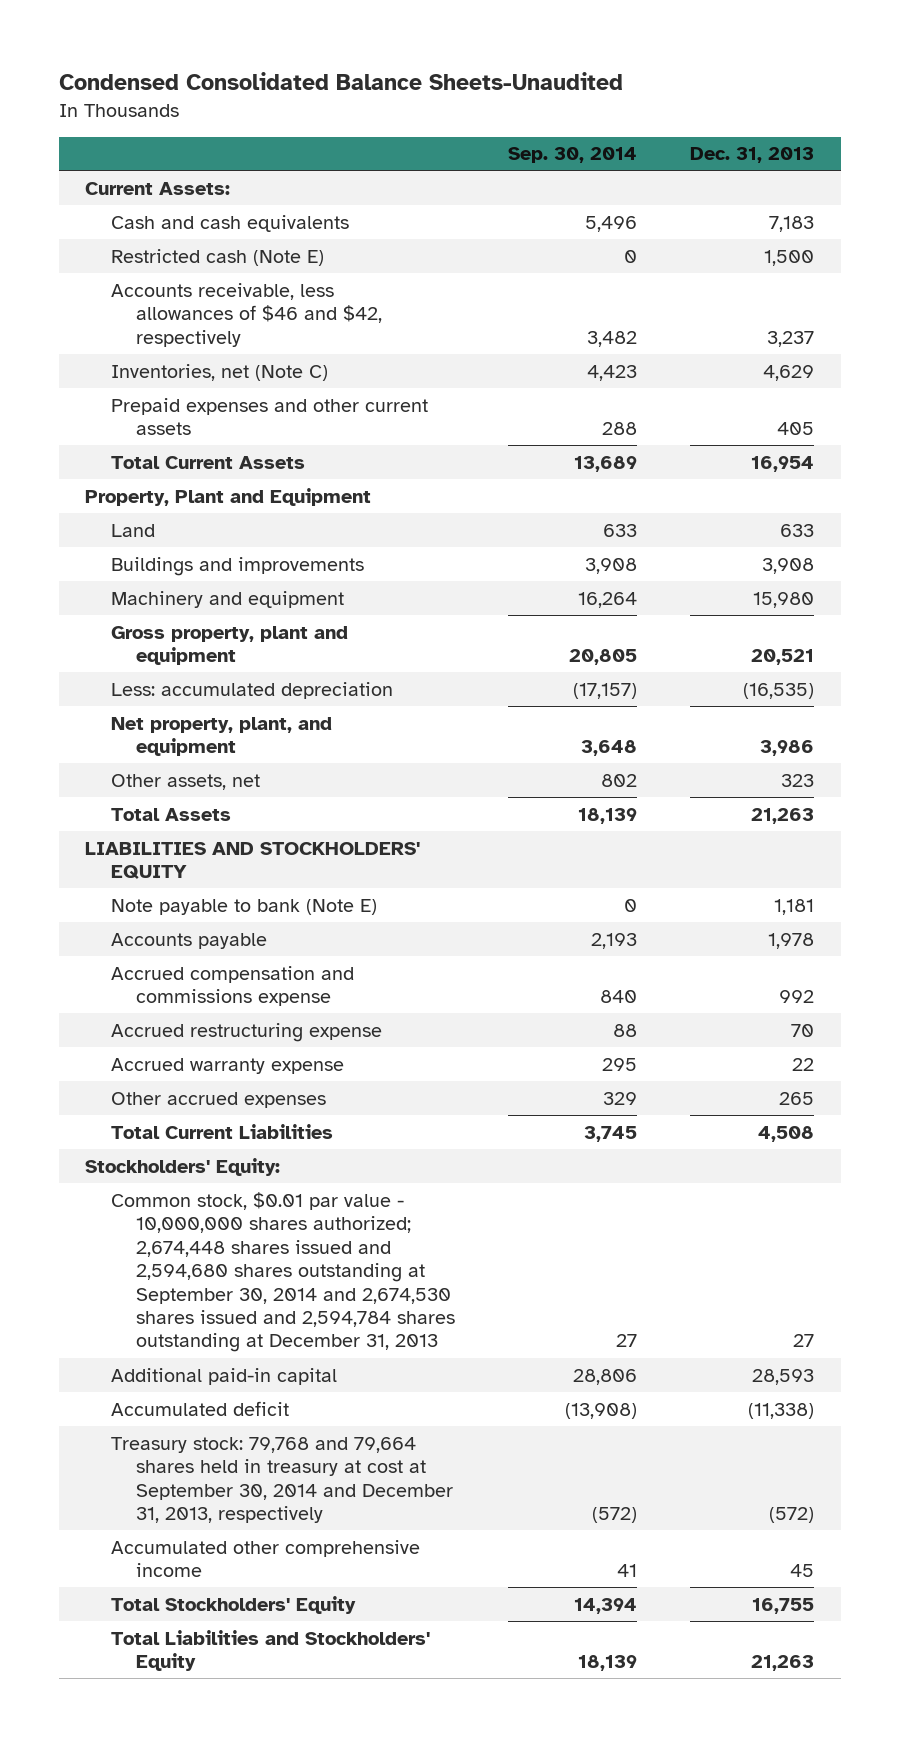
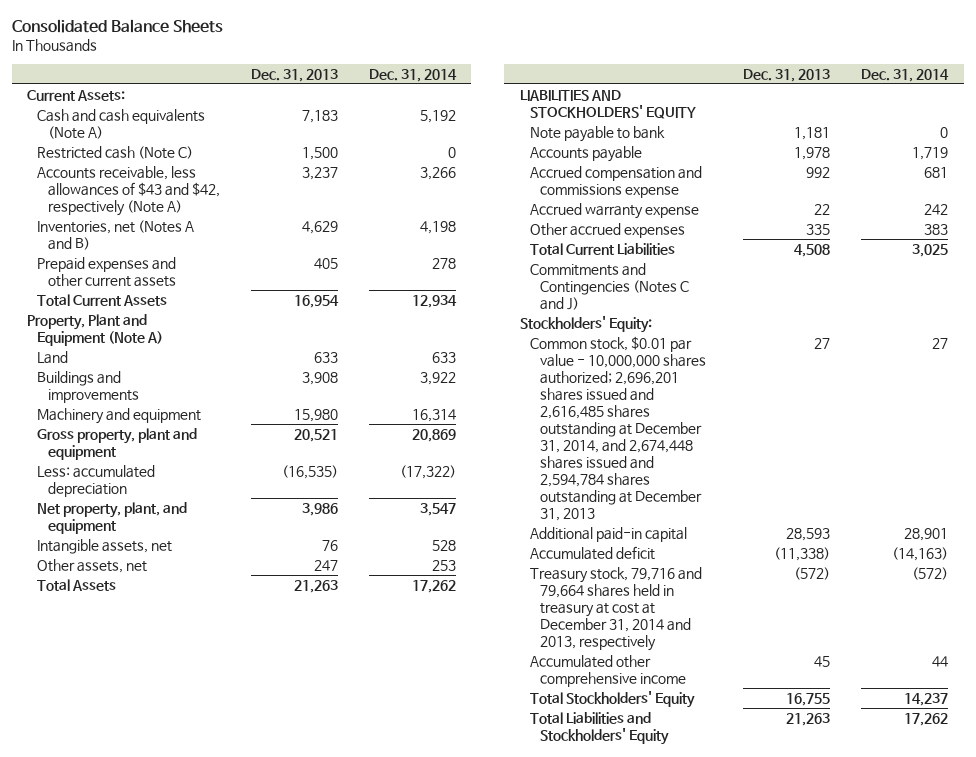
- Condensed Consolidated Balance Sheets-Unaudited
+ Consolidated Balance Sheets
- | Sep. 30, 2014 | Dec. 31, 2013
+ | Dec. 31, 2013 | Dec. 31, 2014
- Cash and cash equivalents | 5,496 | 7,183
- Restricted cash (Note E) | 0 | 1,500
- Accounts receivable, less allowances of $46 and $42, respectively | 3,482 | 3,237
- Inventories, net (Note C) | 4,423 | 4,629
+ Cash and cash equivalents (Note A) | 7,183 | 5,192
+ Restricted cash (Note C) | 1,500 | 0
+ Accounts receivable, less allowances of $43 and $42, respectively (Note A) | 3,237 | 3,266
+ Inventories, net (Notes A and B) | 4,629 | 4,198
- Property, Plant and Equipment
+ Property, Plant and Equipment (Note A)
- Other assets, net | 802 | 323
+ Intangible assets, net | 76 | 528
+ Other assets, net | 247 | 253
- Note payable to bank (Note E) | 0 | 1,181
+ Note payable to bank | 1,181 | 0
- Accrued restructuring expense | 88 | 70
- Other accrued expenses | 329 | 265
+ Other accrued expenses | 335 | 383
+ Commitments and Contingencies (Notes C and J)
- Common stock, $0.01 par value - 10,000,000 shares authorized; 2,674,448 shares issued and 2,594,680 shares outstanding at September 30, 2014 and 2,674,530 shares issued and 2,594,784 shares outstanding at December 31, 2013 | 27 | 27
+ Common stock, $0.01 par value - 10,000,000 shares authorized; 2,696,201 shares issued and 2,616,485 shares outstanding at December 31, 2014, and 2,674,448 shares issued and 2,594,784 shares outstanding at December 31, 2013 | 27 | 27
- Treasury stock: 79,768 and 79,664 shares held in treasury at cost at September 30, 2014 and December 31, 2013, respectively | (572) | (572)
+ Treasury stock, 79,716 and 79,664 shares held in treasury at cost at December 31, 2014 and 2013, respectively | (572) | (572)

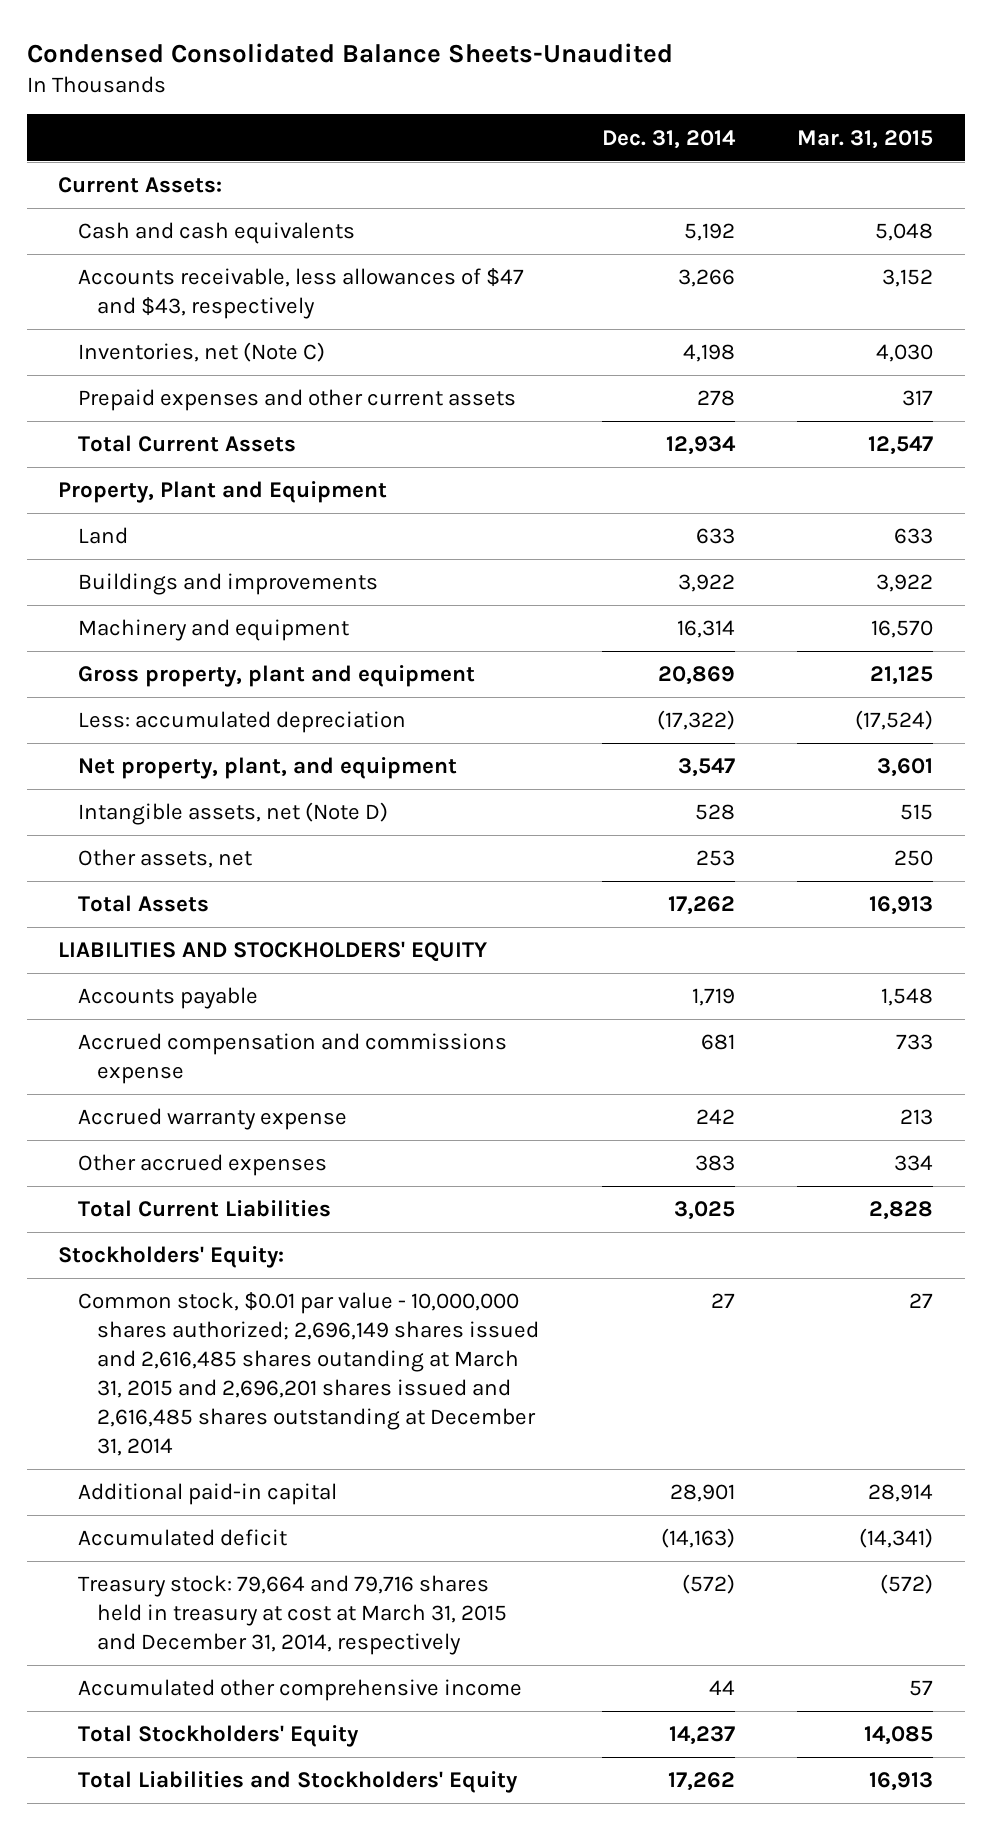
- Consolidated Balance Sheets
+ Condensed Consolidated Balance Sheets-Unaudited
- | Dec. 31, 2013 | Dec. 31, 2014
+ | Dec. 31, 2014 | Mar. 31, 2015
- Cash and cash equivalents (Note A) | 7,183 | 5,192
- Restricted cash (Note C) | 1,500 | 0
- Accounts receivable, less allowances of $43 and $42, respectively (Note A) | 3,237 | 3,266
- Inventories, net (Notes A and B) | 4,629 | 4,198
+ Cash and cash equivalents | 5,192 | 5,048
+ Accounts receivable, less allowances of $47 and $43, respectively | 3,266 | 3,152
+ Inventories, net (Note C) | 4,198 | 4,030
- Property, Plant and Equipment (Note A)
+ Property, Plant and Equipment
- Intangible assets, net | 76 | 528
+ Intangible assets, net (Note D) | 528 | 515
- Note payable to bank | 1,181 | 0
- Commitments and Contingencies (Notes C and J)
- Common stock, $0.01 par value - 10,000,000 shares authorized; 2,696,201 shares issued and 2,616,485 shares outstanding at December 31, 2014, and 2,674,448 shares issued and 2,594,784 shares outstanding at December 31, 2013 | 27 | 27
+ Common stock, $0.01 par value - 10,000,000 shares authorized; 2,696,149 shares issued and 2,616,485 shares outanding at March 31, 2015 and 2,696,201 shares issued and 2,616,485 shares outstanding at December 31, 2014 | 27 | 27
- Treasury stock, 79,716 and 79,664 shares held in treasury at cost at December 31, 2014 and 2013, respectively | (572) | (572)
+ Treasury stock: 79,664 and 79,716 shares held in treasury at cost at March 31, 2015 and December 31, 2014, respectively | (572) | (572)

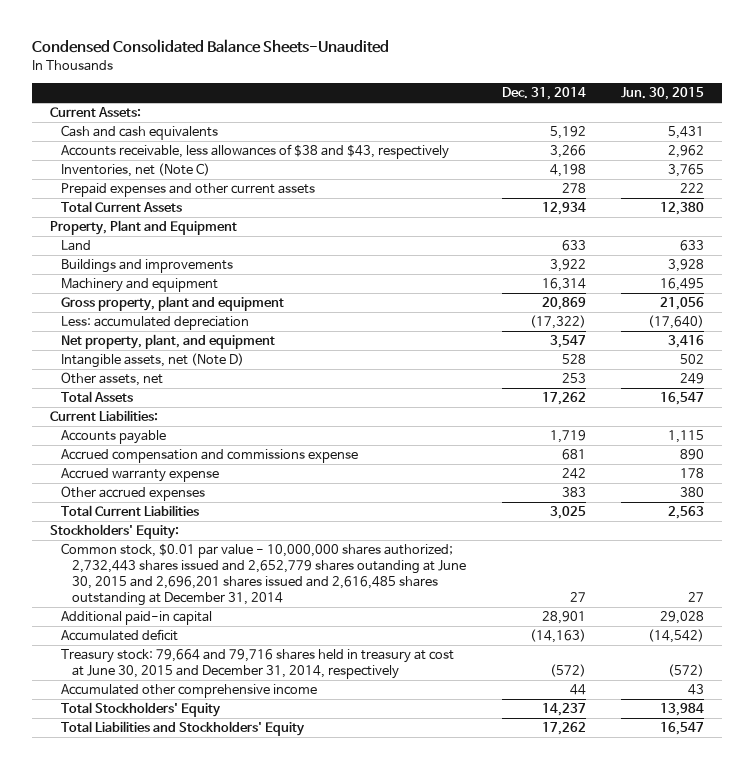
- | Dec. 31, 2014 | Mar. 31, 2015
+ | Dec. 31, 2014 | Jun. 30, 2015
- Accounts receivable, less allowances of $47 and $43, respectively | 3,266 | 3,152
+ Accounts receivable, less allowances of $38 and $43, respectively | 3,266 | 2,962
- LIABILITIES AND STOCKHOLDERS' EQUITY
+ Current Liabilities:
- Common stock, $0.01 par value - 10,000,000 shares authorized; 2,696,149 shares issued and 2,616,485 shares outanding at March 31, 2015 and 2,696,201 shares issued and 2,616,485 shares outstanding at December 31, 2014 | 27 | 27
+ Common stock, $0.01 par value - 10,000,000 shares authorized; 2,732,443 shares issued and 2,652,779 shares outanding at June 30, 2015 and 2,696,201 shares issued and 2,616,485 shares outstanding at December 31, 2014 | 27 | 27
- Treasury stock: 79,664 and 79,716 shares held in treasury at cost at March 31, 2015 and December 31, 2014, respectively | (572) | (572)
+ Treasury stock: 79,664 and 79,716 shares held in treasury at cost at June 30, 2015 and December 31, 2014, respectively | (572) | (572)

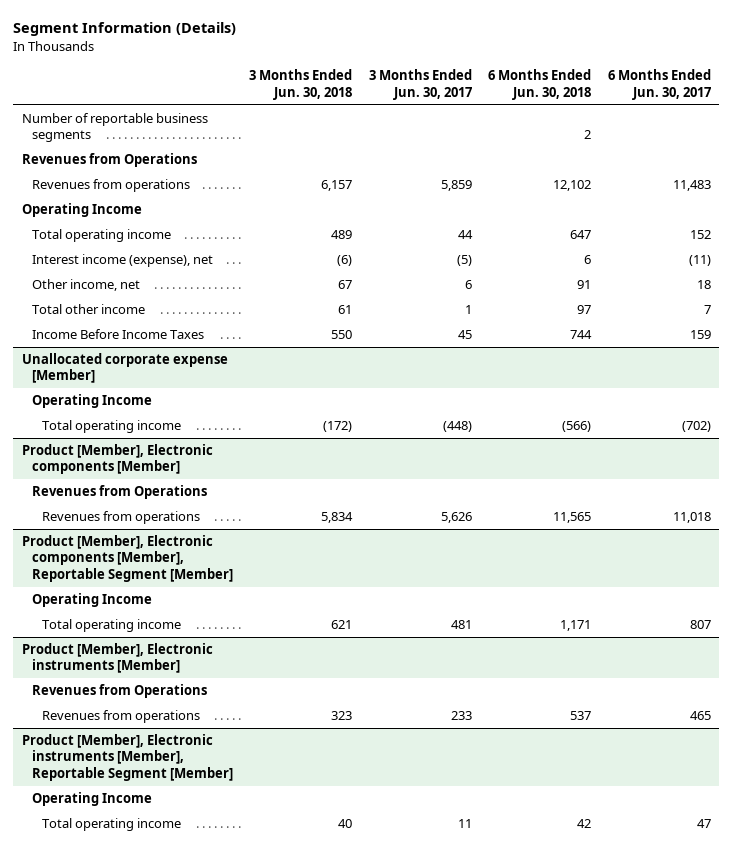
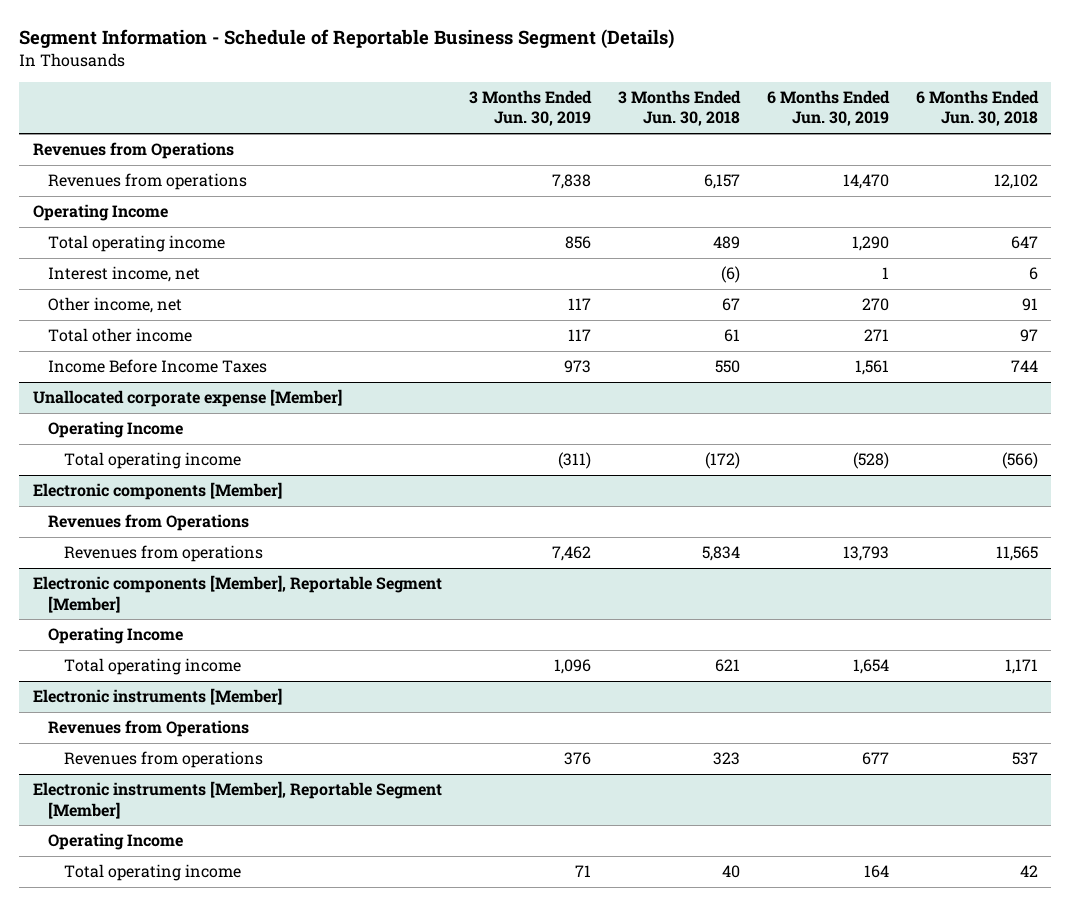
- Segment Information (Details)
+ Segment Information - Schedule of Reportable Business Segment (Details)
- | 3 Months Ended Jun. 30, 2018 | 3 Months Ended Jun. 30, 2017 | 6 Months Ended Jun. 30, 2018 | 6 Months Ended Jun. 30, 2017
+ | 3 Months Ended Jun. 30, 2019 | 3 Months Ended Jun. 30, 2018 | 6 Months Ended Jun. 30, 2019 | 6 Months Ended Jun. 30, 2018
- Number of reportable business segments | | | 2 |
- Interest income (expense), net | (6) | (5) | 6 | (11)
+ Interest income, net | | (6) | 1 | 6
- Product [Member], Electronic components [Member]
+ Electronic components [Member]
- Product [Member], Electronic components [Member], Reportable Segment [Member]
+ Electronic components [Member], Reportable Segment [Member]
- Product [Member], Electronic instruments [Member]
+ Electronic instruments [Member]
- Product [Member], Electronic instruments [Member], Reportable Segment [Member]
+ Electronic instruments [Member], Reportable Segment [Member]

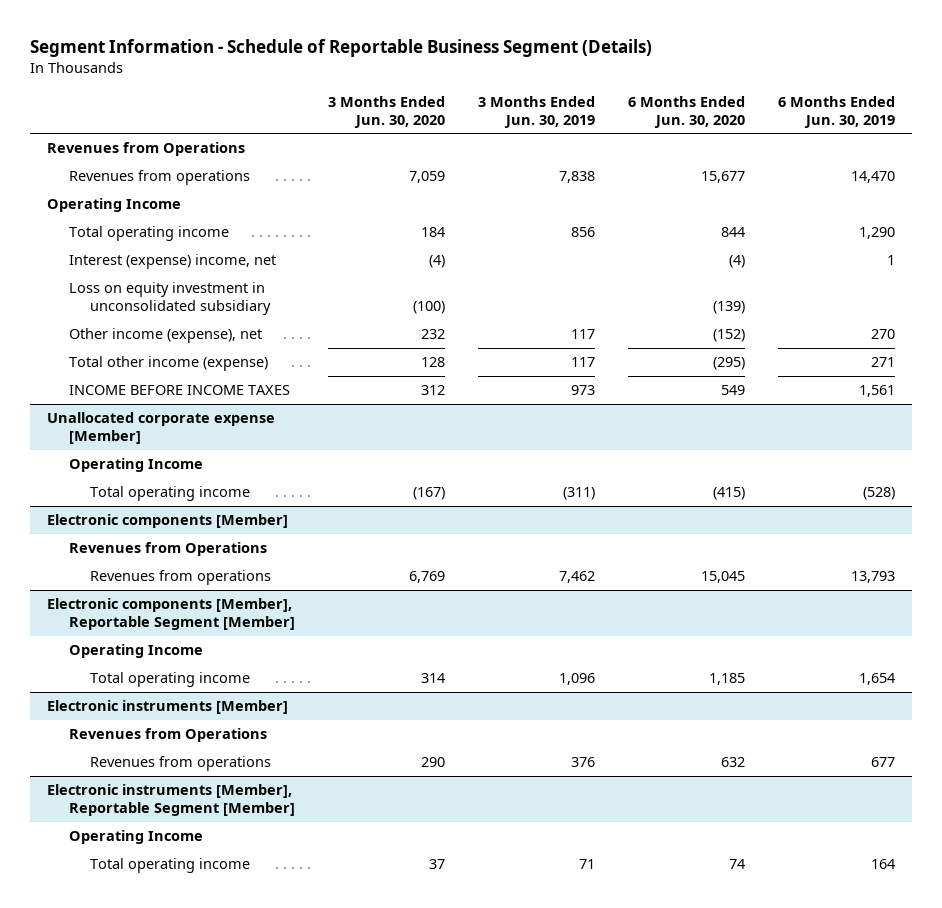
- | 3 Months Ended Jun. 30, 2019 | 3 Months Ended Jun. 30, 2018 | 6 Months Ended Jun. 30, 2019 | 6 Months Ended Jun. 30, 2018
+ | 3 Months Ended Jun. 30, 2020 | 3 Months Ended Jun. 30, 2019 | 6 Months Ended Jun. 30, 2020 | 6 Months Ended Jun. 30, 2019
- Interest income, net | | (6) | 1 | 6
- Other income, net | 117 | 67 | 270 | 91
- Total other income | 117 | 61 | 271 | 97
- Income Before Income Taxes | 973 | 550 | 1,561 | 744
+ Interest (expense) income, net | (4) | | (4) | 1
+ Loss on equity investment in unconsolidated subsidiary | (100) | | (139) |
+ Other income (expense), net | 232 | 117 | (152) | 270
+ Total other income (expense) | 128 | 117 | (295) | 271
+ INCOME BEFORE INCOME TAXES | 312 | 973 | 549 | 1,561

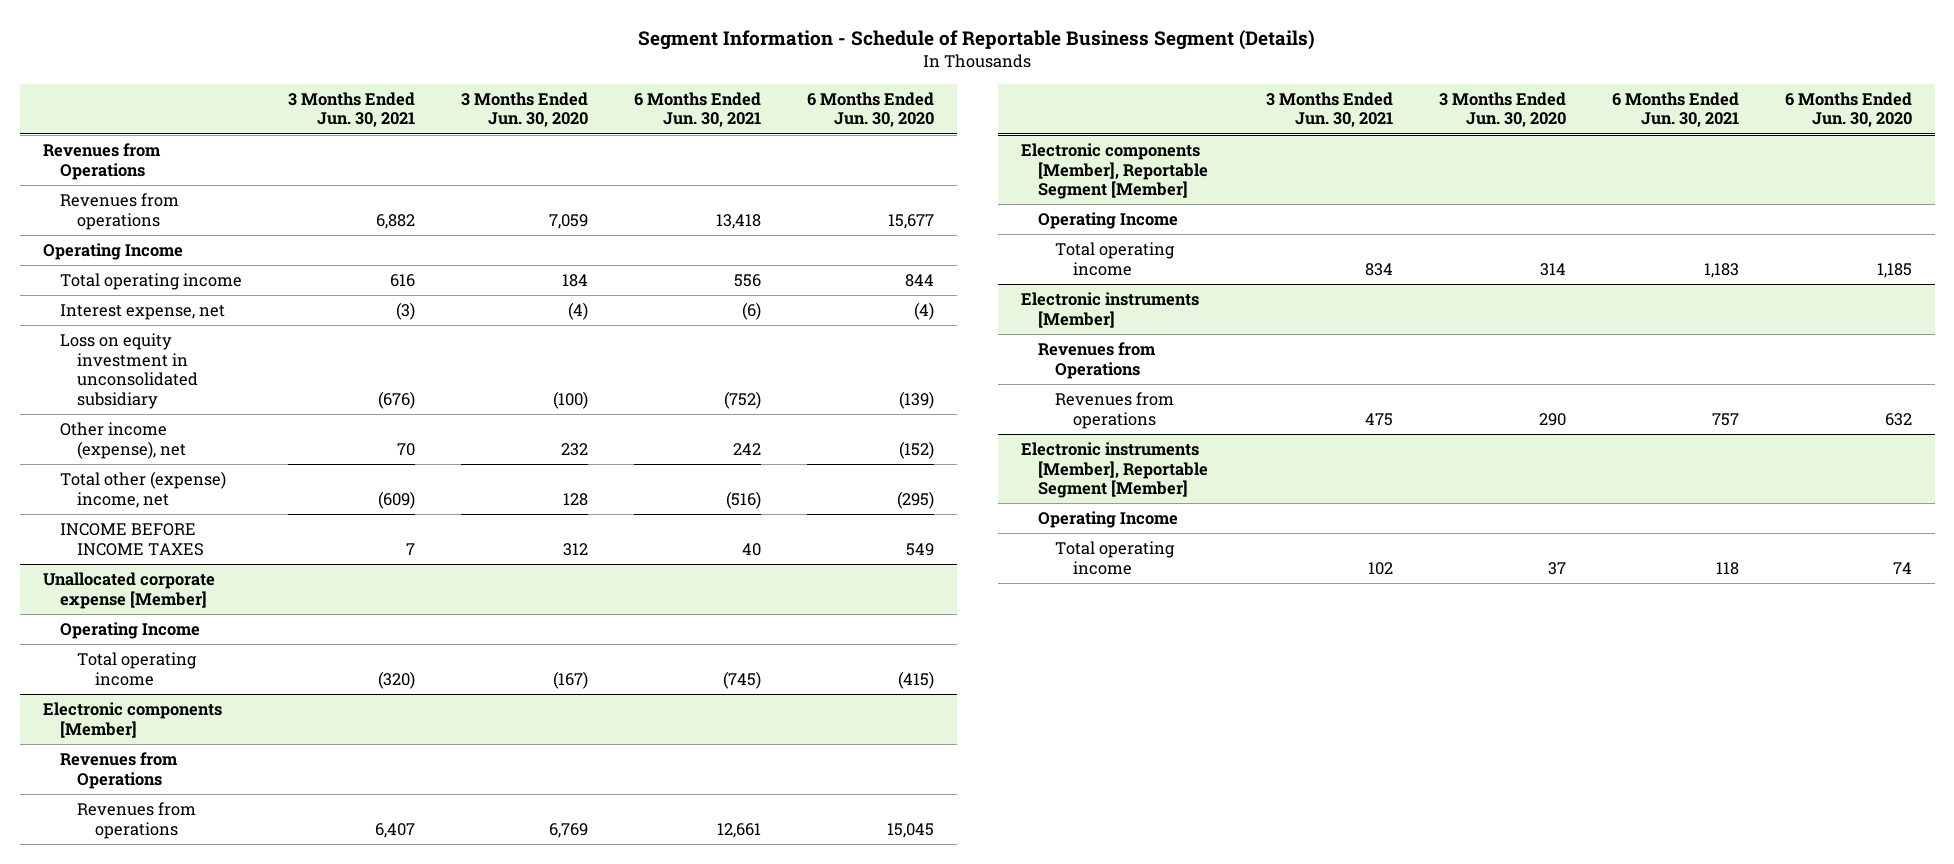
- | 3 Months Ended Jun. 30, 2020 | 3 Months Ended Jun. 30, 2019 | 6 Months Ended Jun. 30, 2020 | 6 Months Ended Jun. 30, 2019
+ | 3 Months Ended Jun. 30, 2021 | 3 Months Ended Jun. 30, 2020 | 6 Months Ended Jun. 30, 2021 | 6 Months Ended Jun. 30, 2020
- Interest (expense) income, net | (4) | | (4) | 1
+ Interest expense, net | (3) | (4) | (6) | (4)
- Total other income (expense) | 128 | 117 | (295) | 271
+ Total other (expense) income, net | (609) | 128 | (516) | (295)

